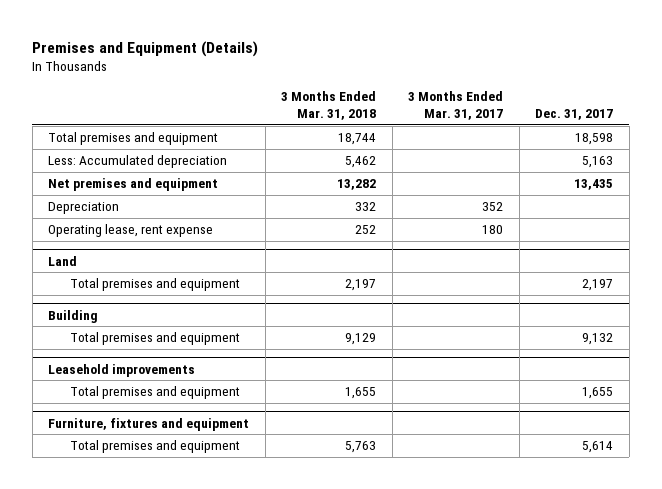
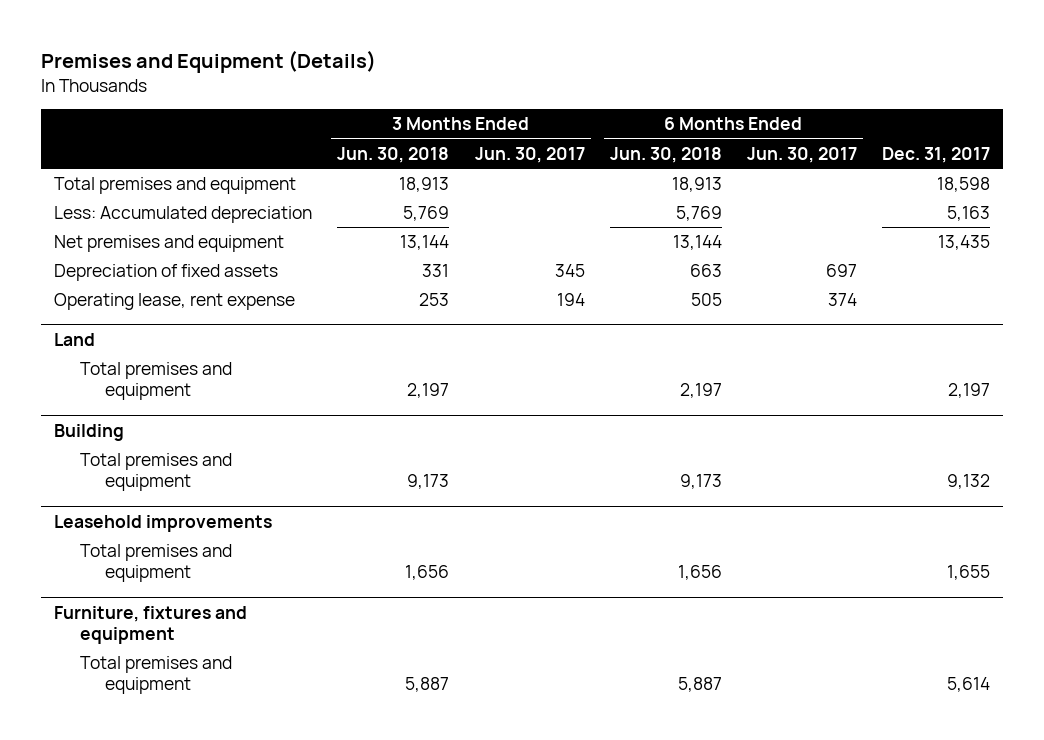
- | 3 Months Ended Mar. 31, 2018 | 3 Months Ended Mar. 31, 2017 | Dec. 31, 2017
+ | 3 Months Ended Jun. 30, 2018 | 3 Months Ended Jun. 30, 2017 | 6 Months Ended Jun. 30, 2018 | 6 Months Ended Jun. 30, 2017 | Dec. 31, 2017
- Depreciation | 332 | 352 |
+ Depreciation of fixed assets | 331 | 345 | 663 | 697 |

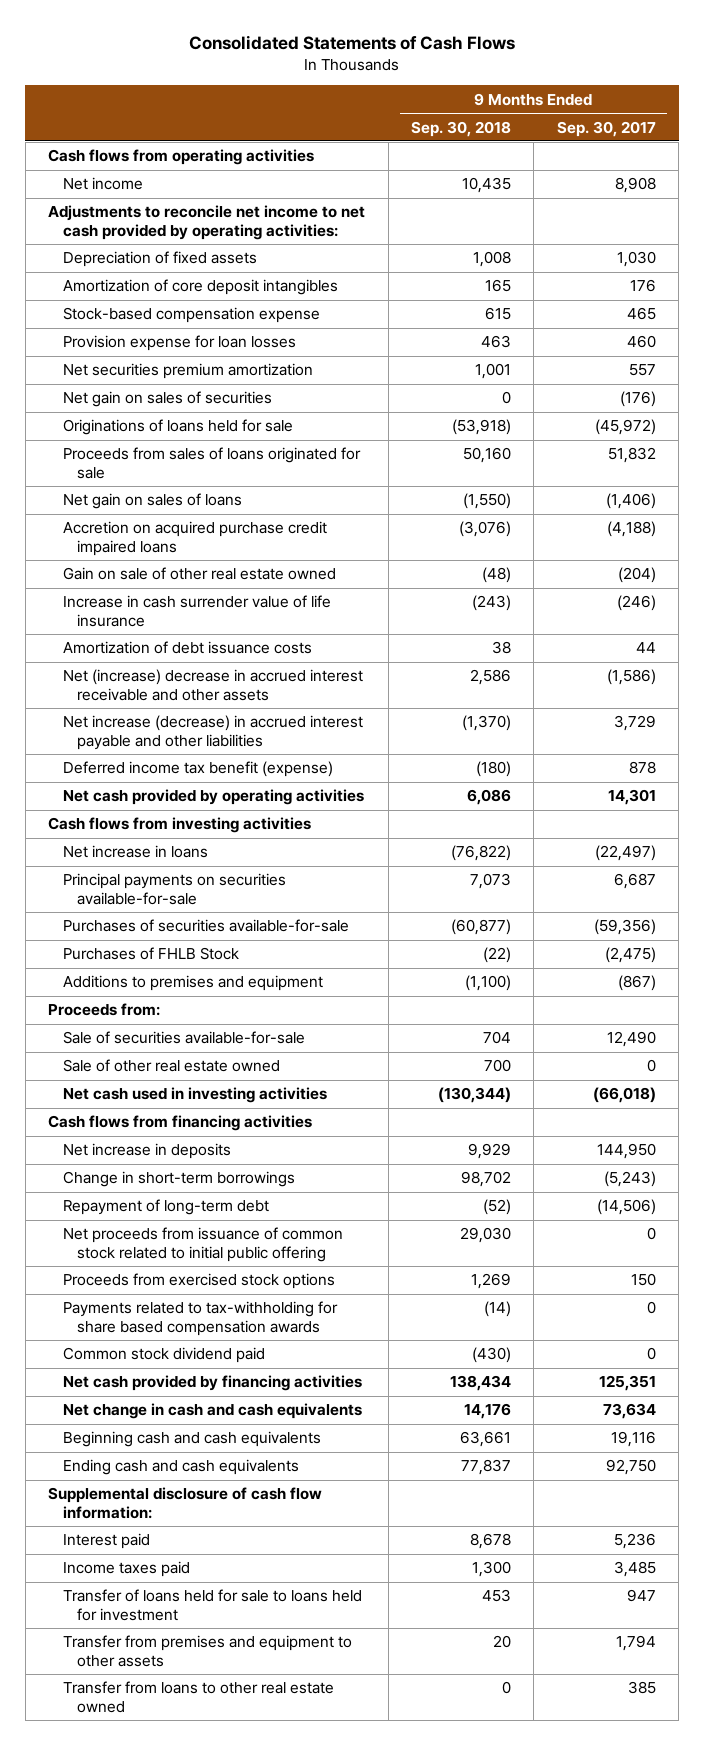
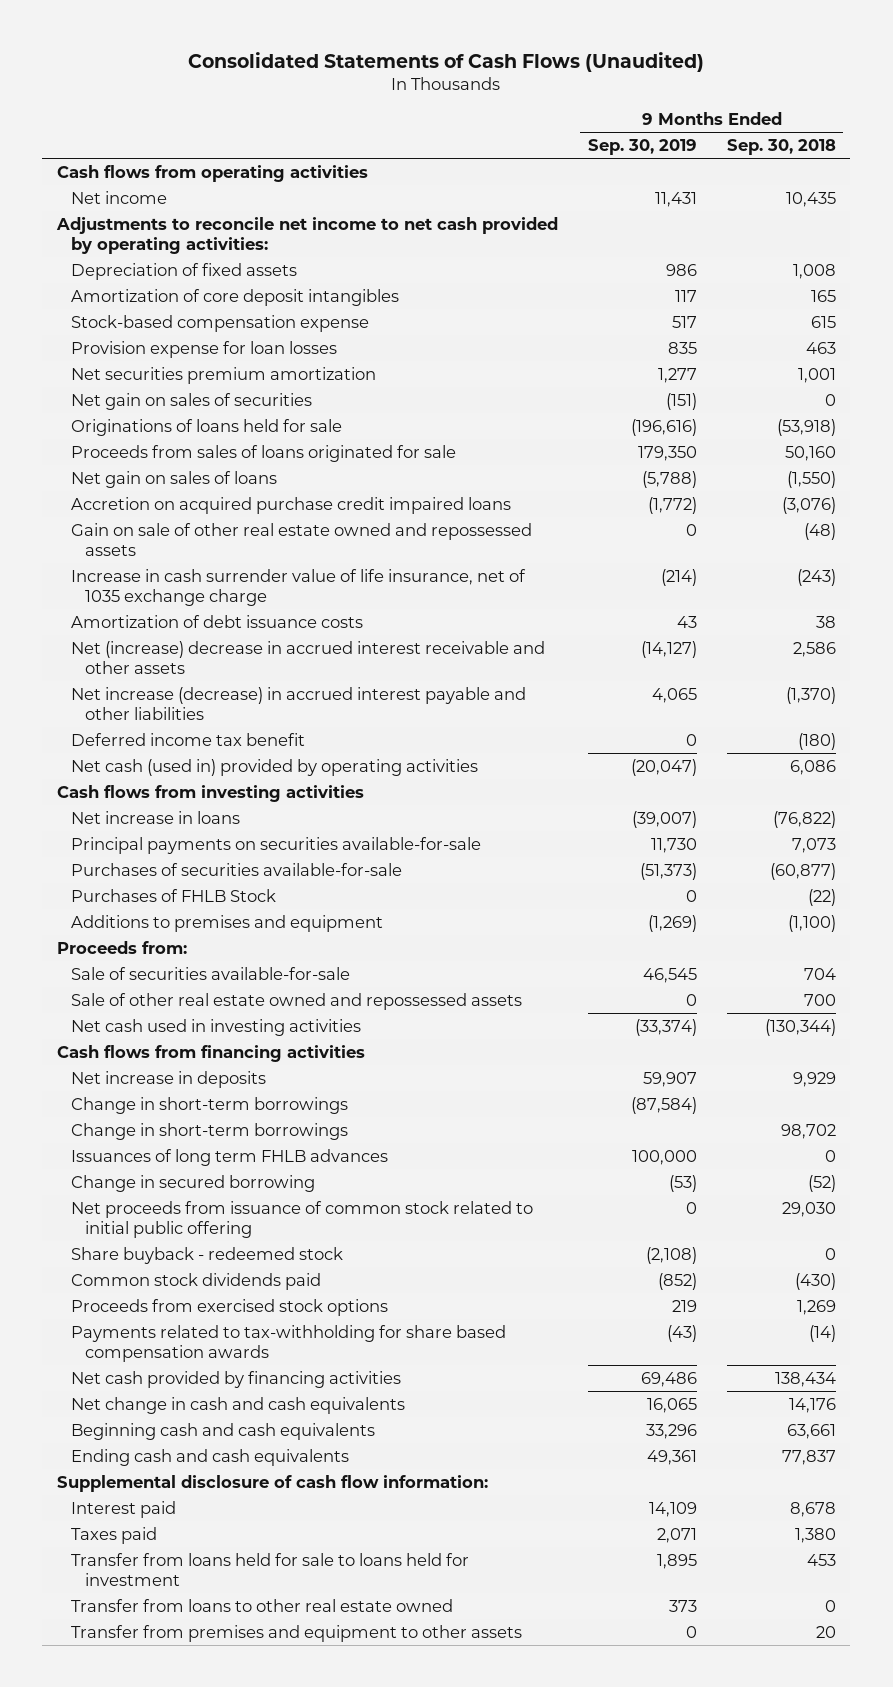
- Consolidated Statements of Cash Flows
+ Consolidated Statements of Cash Flows (Unaudited)
- | 9 Months Ended Sep. 30, 2018 | 9 Months Ended Sep. 30, 2017
+ | 9 Months Ended Sep. 30, 2019 | 9 Months Ended Sep. 30, 2018
- Gain on sale of other real estate owned | (48) | (204)
- Increase in cash surrender value of life insurance | (243) | (246)
+ Gain on sale of other real estate owned and repossessed assets | 0 | (48)
+ Increase in cash surrender value of life insurance, net of 1035 exchange charge | (214) | (243)
- Deferred income tax benefit (expense) | (180) | 878
- Net cash provided by operating activities | 6,086 | 14,301
+ Deferred income tax benefit | 0 | (180)
+ Net cash (used in) provided by operating activities | (20,047) | 6,086
- Sale of other real estate owned | 700 | 0
+ Sale of other real estate owned and repossessed assets | 0 | 700
+ Change in short-term borrowings | (87,584) |
- Repayment of long-term debt | (52) | (14,506)
+ Issuances of long term FHLB advances | 100,000 | 0
+ Change in secured borrowing | (53) | (52)
+ Share buyback - redeemed stock | (2,108) | 0
+ Common stock dividends paid | (852) | (430)
- Common stock dividend paid | (430) | 0
- Income taxes paid | 1,300 | 3,485
- Transfer of loans held for sale to loans held for investment | 453 | 947
+ Taxes paid | 2,071 | 1,380
+ Transfer from loans held for sale to loans held for investment | 1,895 | 453
moved down: Transfer from premises and equipment to other assets | 0 | 20

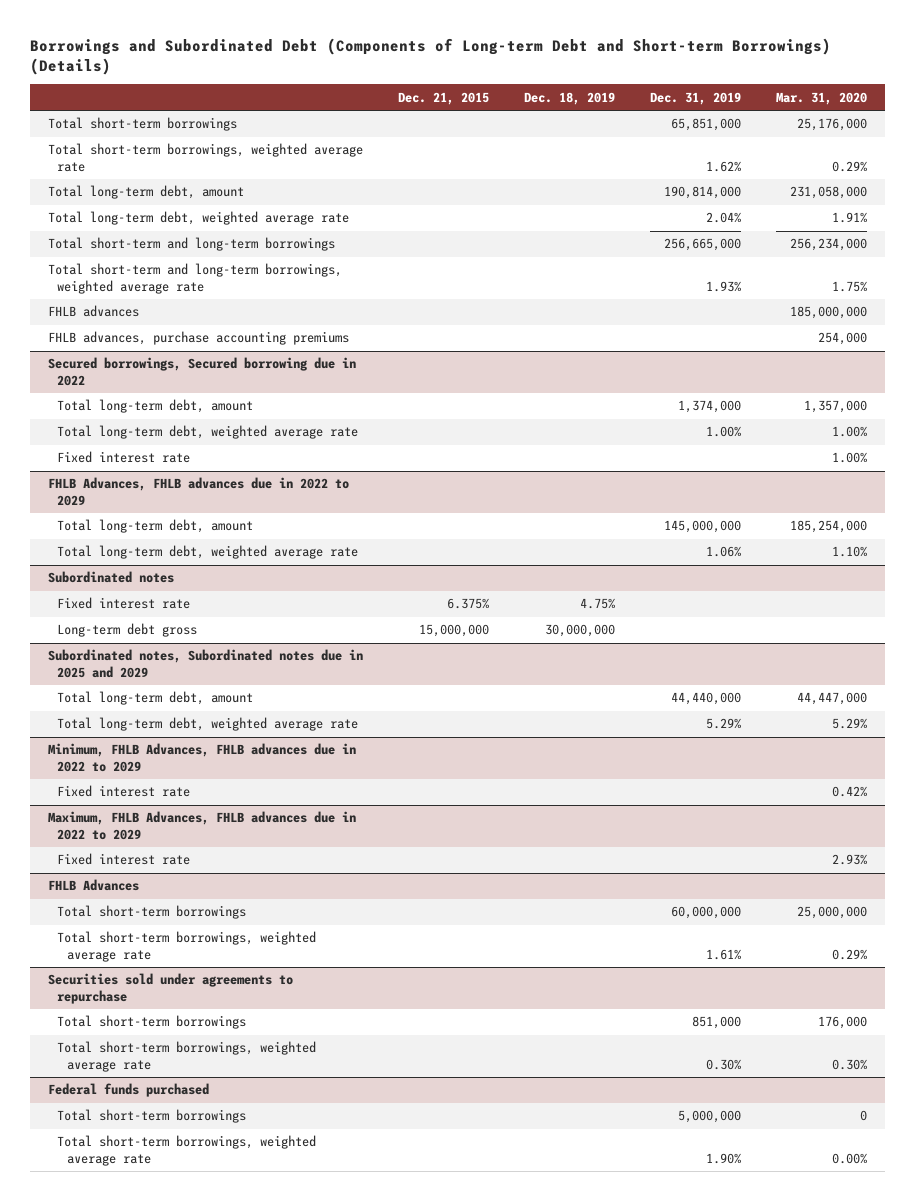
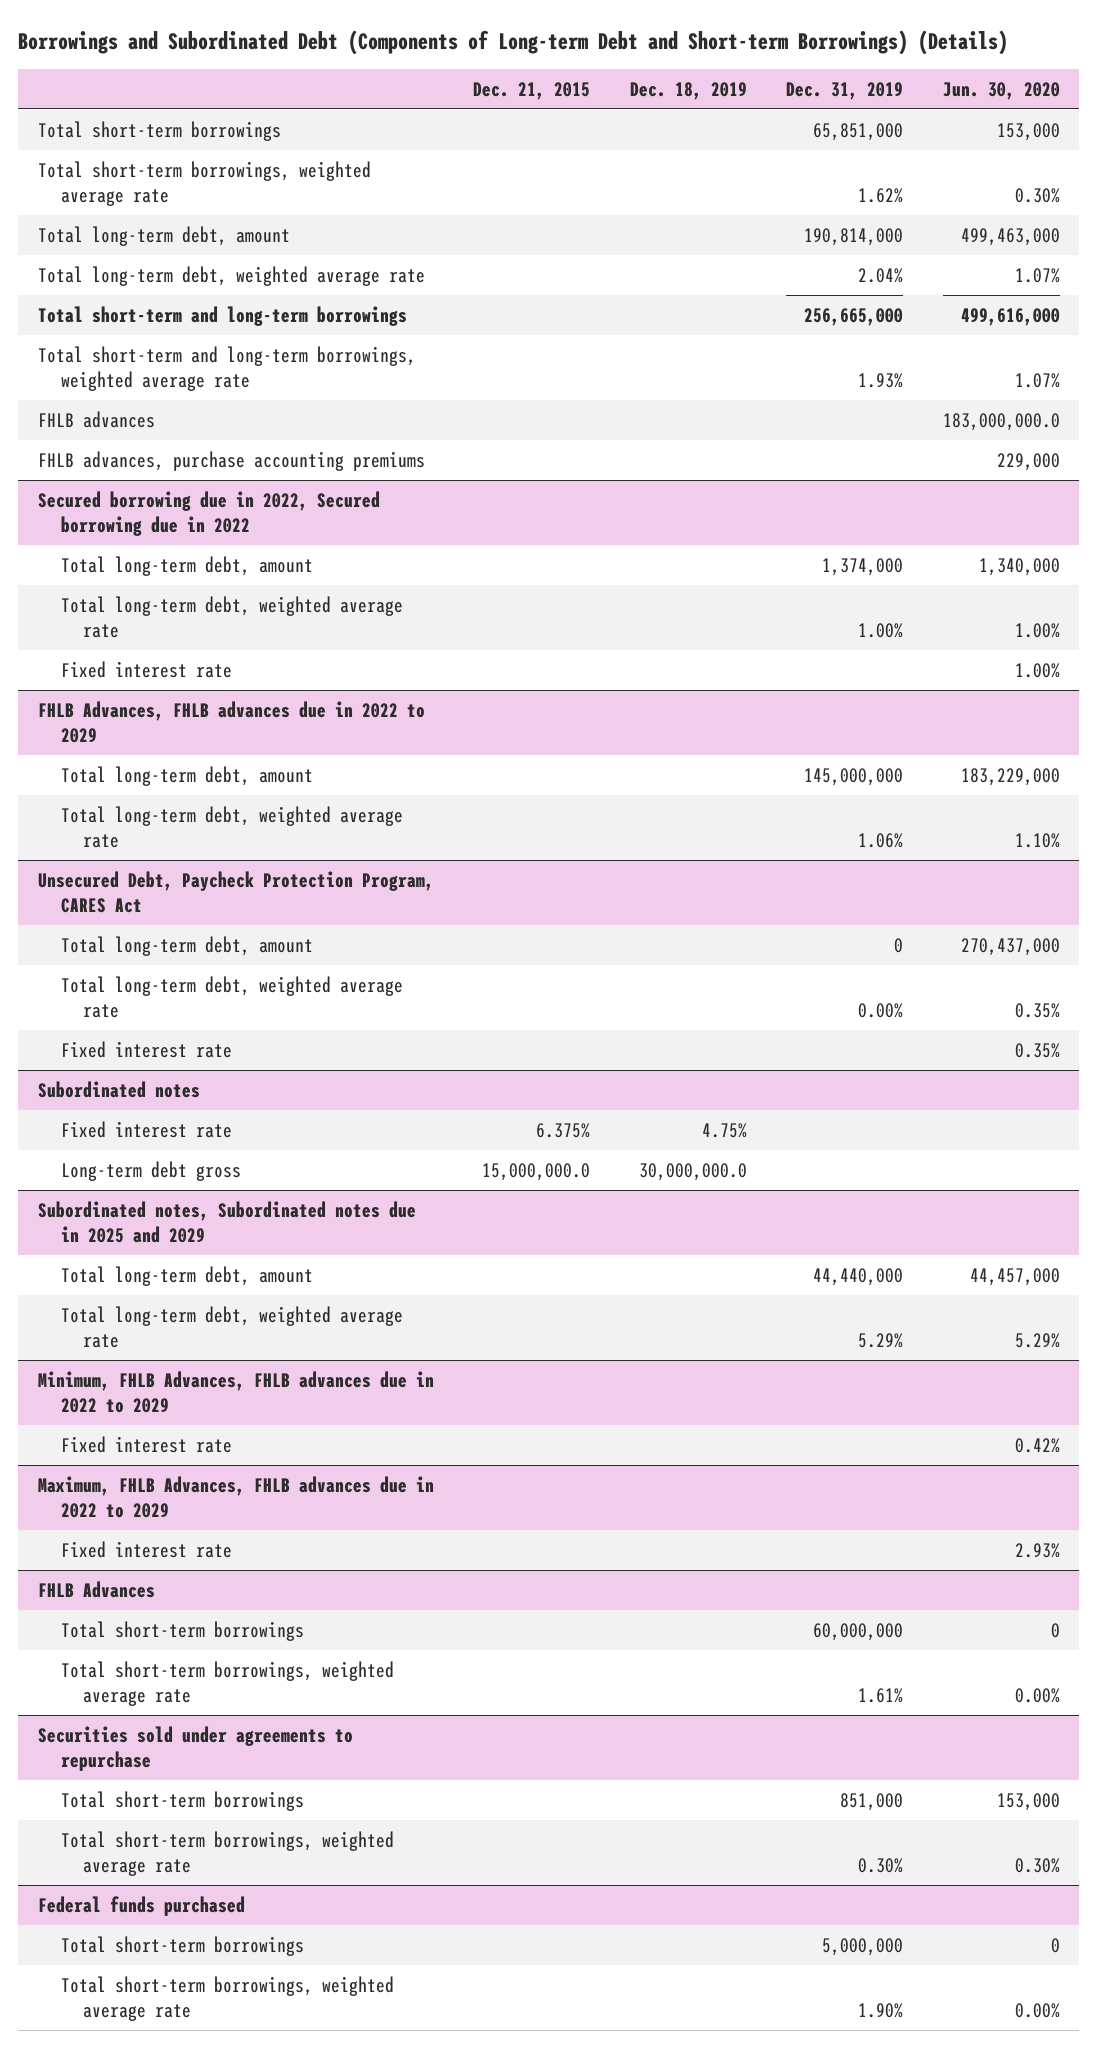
- | Dec. 21, 2015 | Dec. 18, 2019 | Dec. 31, 2019 | Mar. 31, 2020
+ | Dec. 21, 2015 | Dec. 18, 2019 | Dec. 31, 2019 | Jun. 30, 2020
- Secured borrowings, Secured borrowing due in 2022
+ Secured borrowing due in 2022, Secured borrowing due in 2022
+ Unsecured Debt, Paycheck Protection Program, CARES Act
+ Total long-term debt, amount | | | 0 | 270,437,000
+ Total long-term debt, weighted average rate | | | 0.00% | 0.35%
+ Fixed interest rate | | | | 0.35%
@ Subordinated notes
- Long-term debt gross | 15,000,000 | 30,000,000 | |
+ Long-term debt gross | 15,000,000.0 | 30,000,000.0 | |

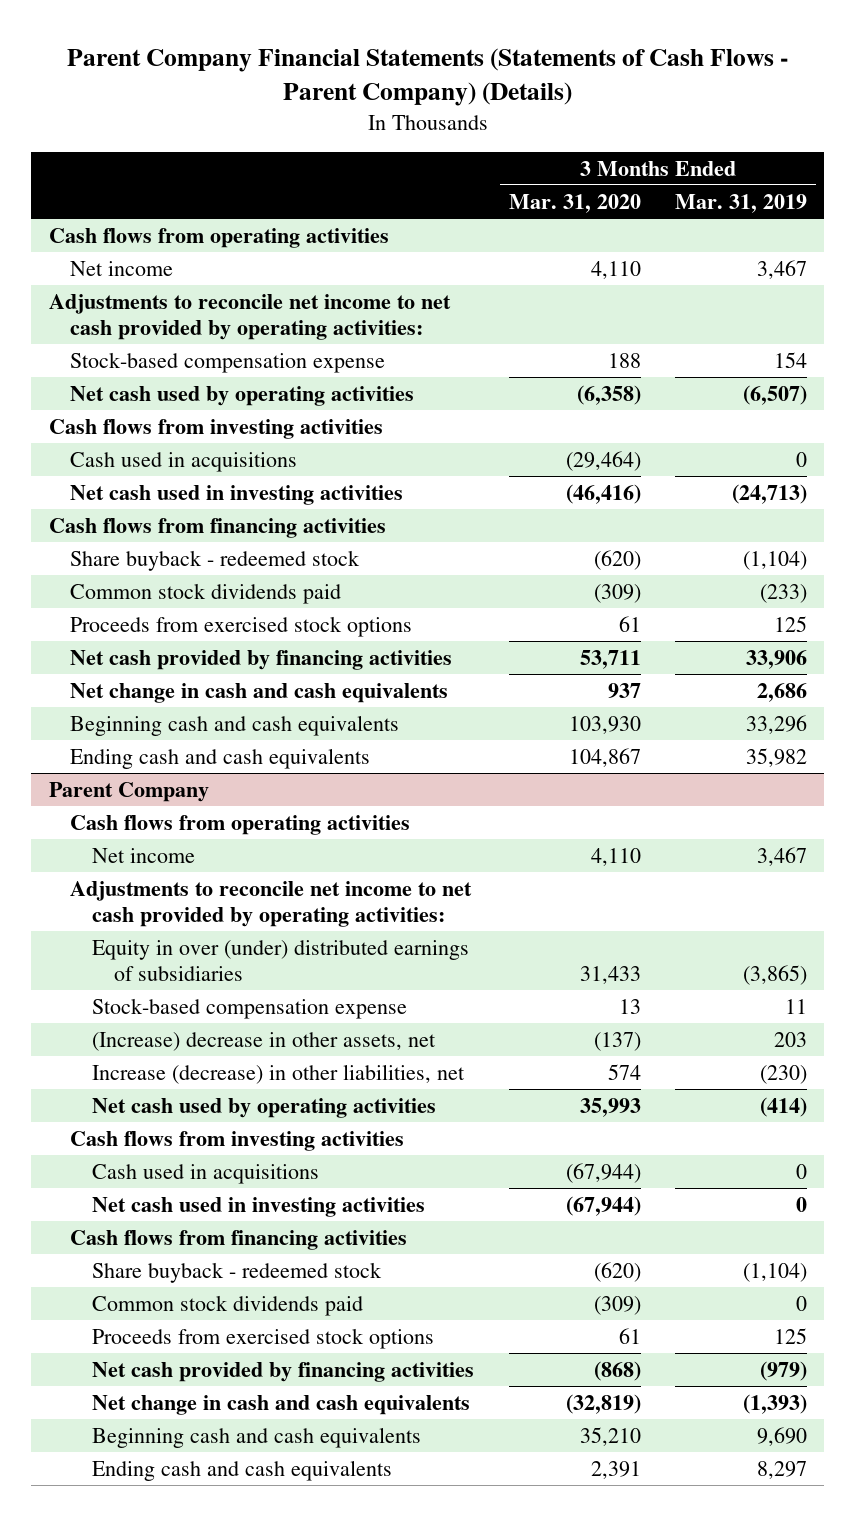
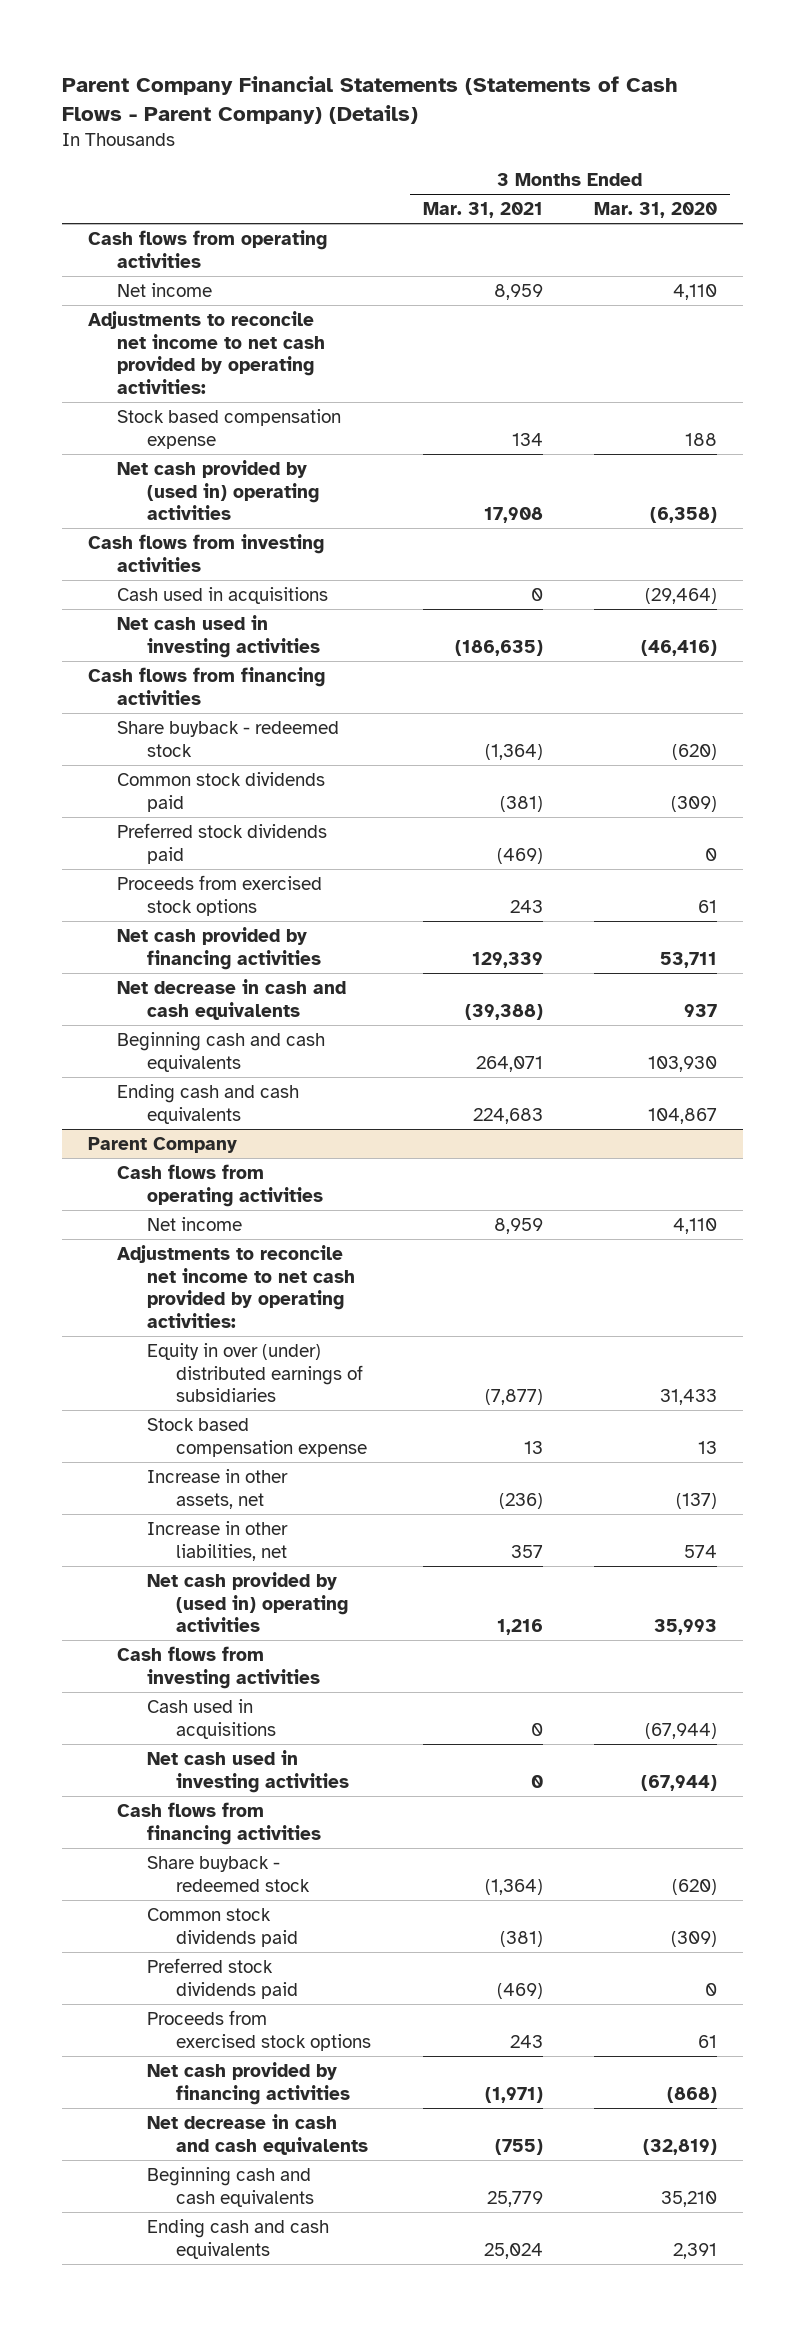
- | 3 Months Ended Mar. 31, 2020 | 3 Months Ended Mar. 31, 2019
+ | 3 Months Ended Mar. 31, 2021 | 3 Months Ended Mar. 31, 2020
- Stock-based compensation expense | 188 | 154
- Net cash used by operating activities | (6,358) | (6,507)
+ Stock based compensation expense | 134 | 188
+ Net cash provided by (used in) operating activities | 17,908 | (6,358)
+ Preferred stock dividends paid | (469) | 0
- Net change in cash and cash equivalents | 937 | 2,686
+ Net decrease in cash and cash equivalents | (39,388) | 937
@ Parent Company
- Stock-based compensation expense | 13 | 11
- (Increase) decrease in other assets, net | (137) | 203
- Increase (decrease) in other liabilities, net | 574 | (230)
- Net cash used by operating activities | 35,993 | (414)
+ Stock based compensation expense | 13 | 13
+ Increase in other assets, net | (236) | (137)
+ Increase in other liabilities, net | 357 | 574
+ Net cash provided by (used in) operating activities | 1,216 | 35,993
+ Preferred stock dividends paid | (469) | 0
- Net change in cash and cash equivalents | (32,819) | (1,393)
+ Net decrease in cash and cash equivalents | (755) | (32,819)

